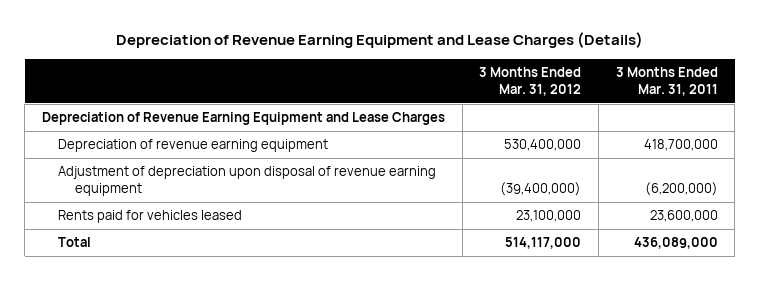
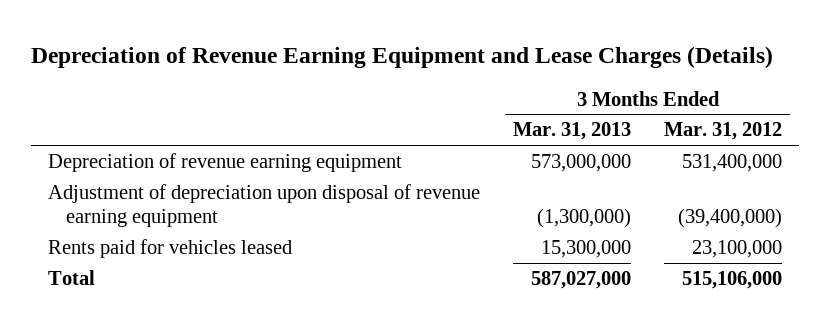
- | 3 Months Ended Mar. 31, 2012 | 3 Months Ended Mar. 31, 2011
+ | 3 Months Ended Mar. 31, 2013 | 3 Months Ended Mar. 31, 2012
- Depreciation of Revenue Earning Equipment and Lease Charges
- Depreciation of revenue earning equipment | 530,400,000 | 418,700,000
+ Depreciation of revenue earning equipment | 573,000,000 | 531,400,000
- Total | 514,117,000 | 436,089,000
+ Total | 587,027,000 | 515,106,000

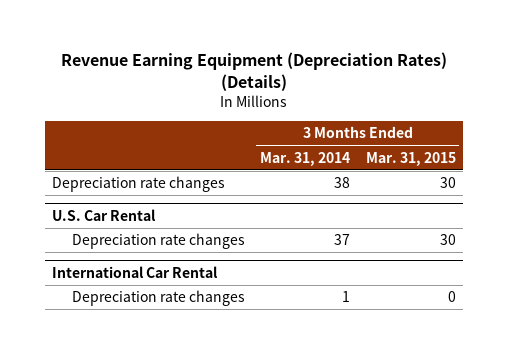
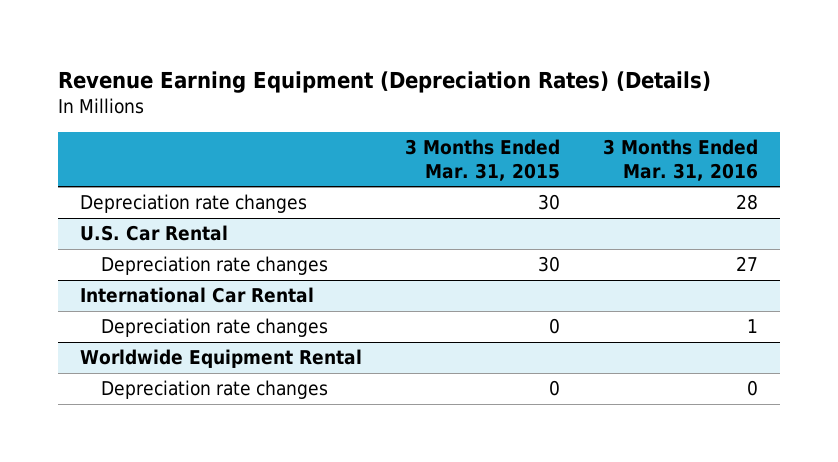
- | 3 Months Ended Mar. 31, 2014 | 3 Months Ended Mar. 31, 2015
+ | 3 Months Ended Mar. 31, 2015 | 3 Months Ended Mar. 31, 2016
+ Worldwide Equipment Rental
+ Depreciation rate changes | 0 | 0

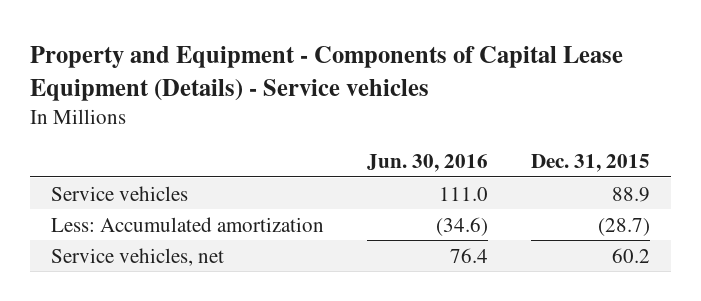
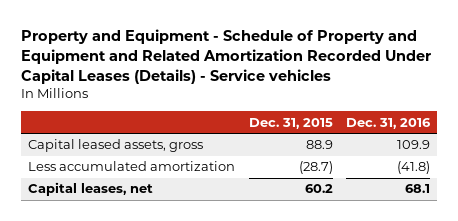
- Property and Equipment - Components of Capital Lease Equipment (Details) - Service vehicles
+ Property and Equipment - Schedule of Property and Equipment and Related Amortization Recorded Under Capital Leases (Details) - Service vehicles
- | Jun. 30, 2016 | Dec. 31, 2015
+ | Dec. 31, 2015 | Dec. 31, 2016
- Service vehicles | 111.0 | 88.9
- Less: Accumulated amortization | (34.6) | (28.7)
- Service vehicles, net | 76.4 | 60.2
+ Capital leased assets, gross | 88.9 | 109.9
+ Less accumulated amortization | (28.7) | (41.8)
+ Capital leases, net | 60.2 | 68.1

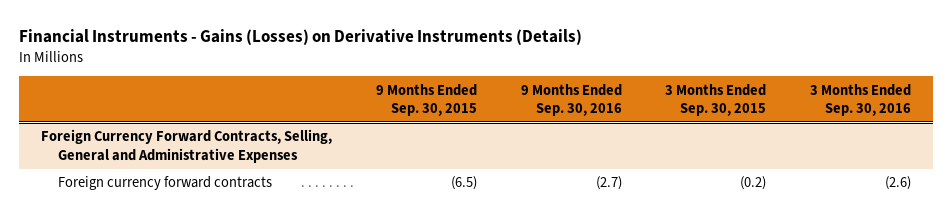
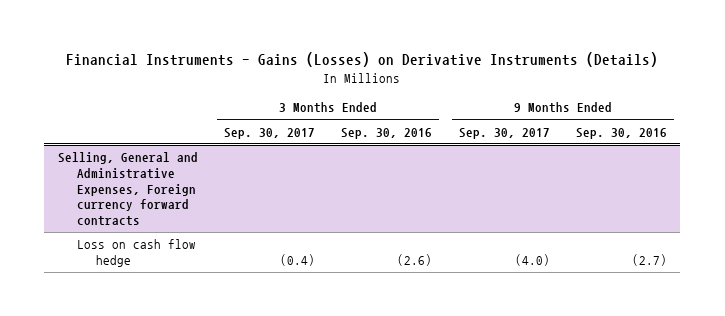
- | 9 Months Ended Sep. 30, 2015 | 9 Months Ended Sep. 30, 2016 | 3 Months Ended Sep. 30, 2015 | 3 Months Ended Sep. 30, 2016
+ | 3 Months Ended Sep. 30, 2017 | 3 Months Ended Sep. 30, 2016 | 9 Months Ended Sep. 30, 2017 | 9 Months Ended Sep. 30, 2016
- Foreign Currency Forward Contracts, Selling, General and Administrative Expenses
- Foreign currency forward contracts | (6.5) | (2.7) | (0.2) | (2.6)
+ Selling, General and Administrative Expenses, Foreign currency forward contracts
+ Loss on cash flow hedge | (0.4) | (2.6) | (4.0) | (2.7)

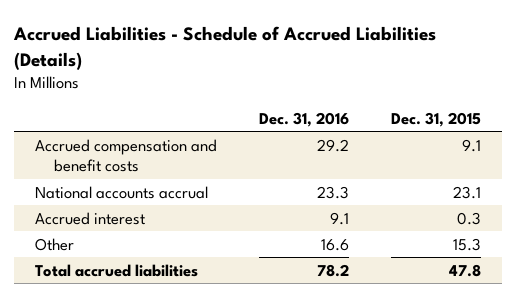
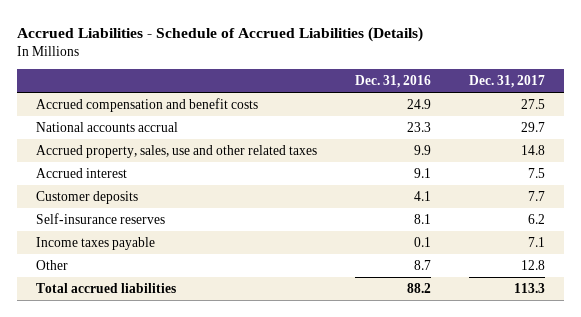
- | Dec. 31, 2016 | Dec. 31, 2015
+ | Dec. 31, 2016 | Dec. 31, 2017
- Accrued compensation and benefit costs | 29.2 | 9.1
+ Accrued compensation and benefit costs | 24.9 | 27.5
+ Accrued property, sales, use and other related taxes | 9.9 | 14.8
- Other | 16.6 | 15.3
- Total accrued liabilities | 78.2 | 47.8
+ Customer deposits | 4.1 | 7.7
+ Self-insurance reserves | 8.1 | 6.2
+ Income taxes payable | 0.1 | 7.1
+ Other | 8.7 | 12.8
+ Total accrued liabilities | 88.2 | 113.3

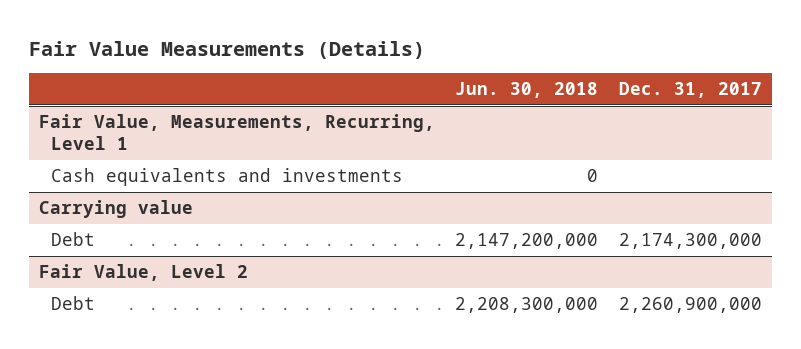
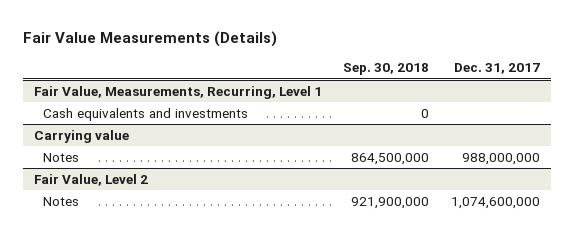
- | Jun. 30, 2018 | Dec. 31, 2017
+ | Sep. 30, 2018 | Dec. 31, 2017
@ Carrying value
- Debt | 2,147,200,000 | 2,174,300,000
+ Notes | 864,500,000 | 988,000,000
@ Fair Value, Level 2
- Debt | 2,208,300,000 | 2,260,900,000
+ Notes | 921,900,000 | 1,074,600,000

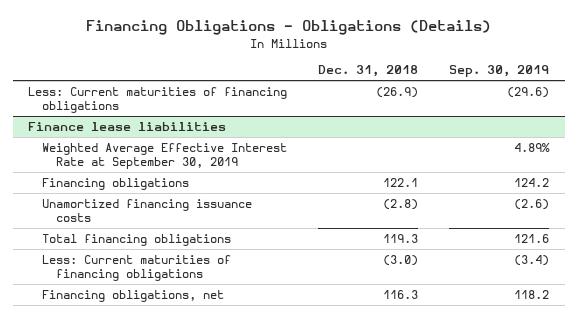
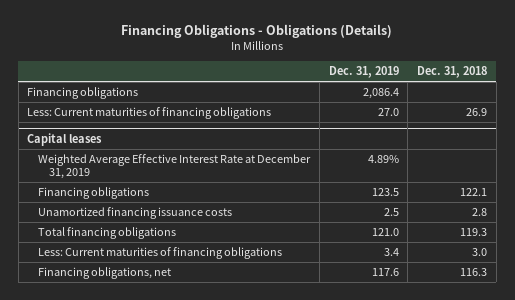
- | Dec. 31, 2018 | Sep. 30, 2019
+ | Dec. 31, 2019 | Dec. 31, 2018
- Less: Current maturities of financing obligations | (26.9) | (29.6)
- Finance lease liabilities
- Weighted Average Effective Interest Rate at September 30, 2019 | | 4.89%
+ Financing obligations | 2,086.4 |
+ Less: Current maturities of financing obligations | 27.0 | 26.9
+ Capital leases
+ Weighted Average Effective Interest Rate at December 31, 2019 | 4.89% |
- Unamortized financing issuance costs | (2.8) | (2.6)
+ Unamortized financing issuance costs | 2.5 | 2.8
- Less: Current maturities of financing obligations | (3.0) | (3.4)
+ Less: Current maturities of financing obligations | 3.4 | 3.0

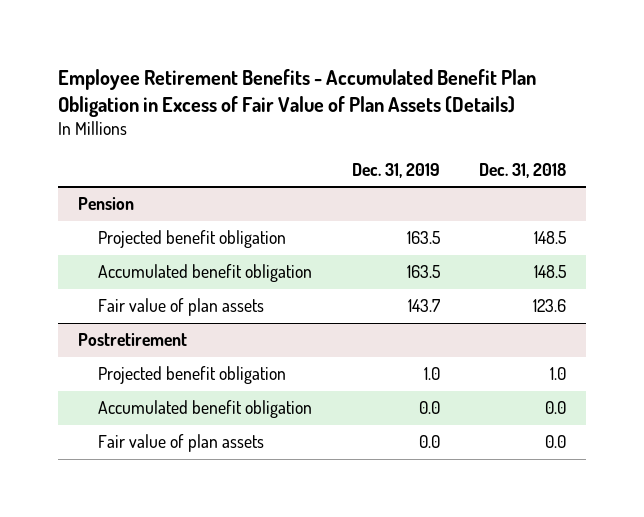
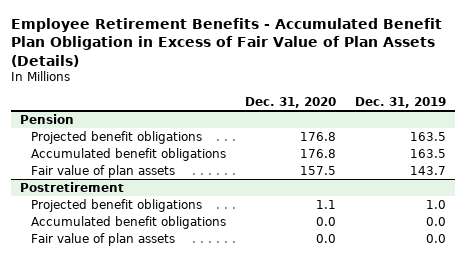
- | Dec. 31, 2019 | Dec. 31, 2018
+ | Dec. 31, 2020 | Dec. 31, 2019
@ Pension
- Projected benefit obligation | 163.5 | 148.5
- Accumulated benefit obligation | 163.5 | 148.5
+ Projected benefit obligations | 176.8 | 163.5
+ Accumulated benefit obligations | 176.8 | 163.5
@ Postretirement
- Projected benefit obligation | 1.0 | 1.0
- Accumulated benefit obligation | 0.0 | 0.0
+ Projected benefit obligations | 1.1 | 1.0
+ Accumulated benefit obligations | 0.0 | 0.0

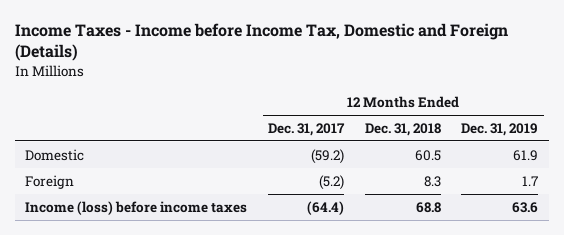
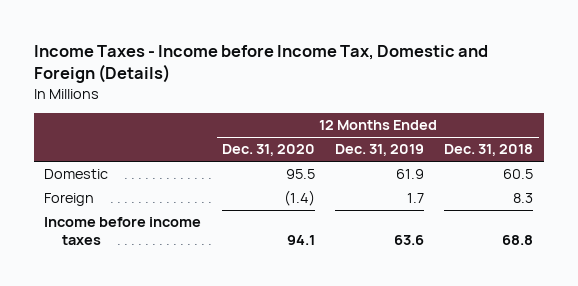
- | 12 Months Ended Dec. 31, 2017 | 12 Months Ended Dec. 31, 2018 | 12 Months Ended Dec. 31, 2019
+ | 12 Months Ended Dec. 31, 2020 | 12 Months Ended Dec. 31, 2019 | 12 Months Ended Dec. 31, 2018
- Income (loss) before income taxes | (64.4) | 68.8 | 63.6
+ Income before income taxes | 94.1 | 63.6 | 68.8

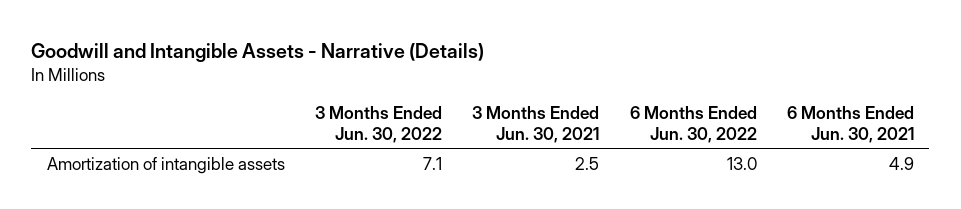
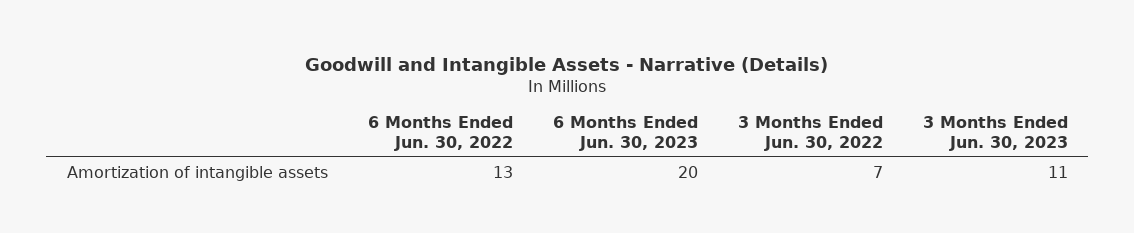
- | 3 Months Ended Jun. 30, 2022 | 3 Months Ended Jun. 30, 2021 | 6 Months Ended Jun. 30, 2022 | 6 Months Ended Jun. 30, 2021
+ | 6 Months Ended Jun. 30, 2022 | 6 Months Ended Jun. 30, 2023 | 3 Months Ended Jun. 30, 2022 | 3 Months Ended Jun. 30, 2023
- Amortization of intangible assets | 7.1 | 2.5 | 13.0 | 4.9
+ Amortization of intangible assets | 13 | 20 | 7 | 11

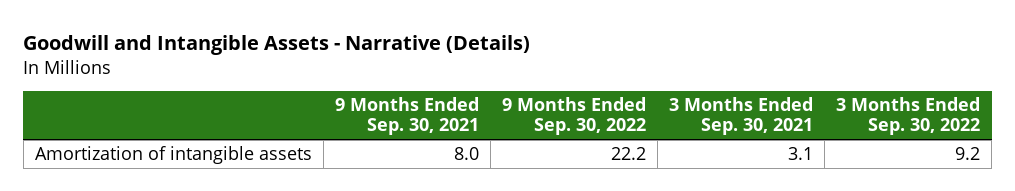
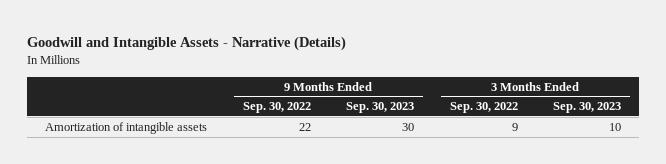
- | 9 Months Ended Sep. 30, 2021 | 9 Months Ended Sep. 30, 2022 | 3 Months Ended Sep. 30, 2021 | 3 Months Ended Sep. 30, 2022
+ | 9 Months Ended Sep. 30, 2022 | 9 Months Ended Sep. 30, 2023 | 3 Months Ended Sep. 30, 2022 | 3 Months Ended Sep. 30, 2023
- Amortization of intangible assets | 8.0 | 22.2 | 3.1 | 9.2
+ Amortization of intangible assets | 22 | 30 | 9 | 10

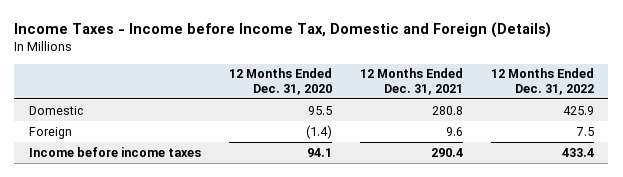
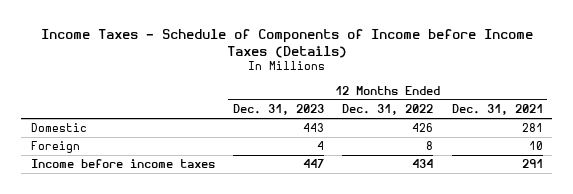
- Income Taxes - Income before Income Tax, Domestic and Foreign (Details)
+ Income Taxes - Schedule of Components of Income before Income Taxes (Details)
- | 12 Months Ended Dec. 31, 2020 | 12 Months Ended Dec. 31, 2021 | 12 Months Ended Dec. 31, 2022
+ | 12 Months Ended Dec. 31, 2023 | 12 Months Ended Dec. 31, 2022 | 12 Months Ended Dec. 31, 2021
- Domestic | 95.5 | 280.8 | 425.9
- Foreign | (1.4) | 9.6 | 7.5
- Income before income taxes | 94.1 | 290.4 | 433.4
+ Domestic | 443 | 426 | 281
+ Foreign | 4 | 8 | 10
+ Income before income taxes | 447 | 434 | 291

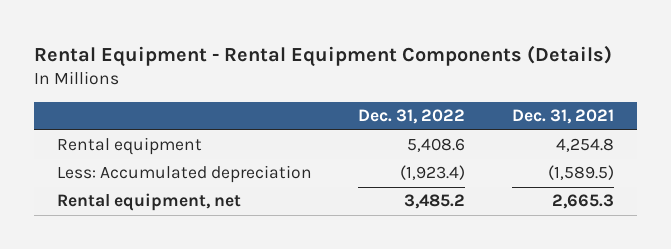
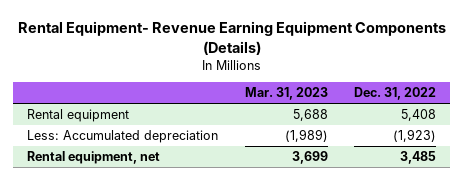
- Rental Equipment - Rental Equipment Components (Details)
+ Rental Equipment- Revenue Earning Equipment Components (Details)
- | Dec. 31, 2022 | Dec. 31, 2021
+ | Mar. 31, 2023 | Dec. 31, 2022
- Rental equipment | 5,408.6 | 4,254.8
- Less: Accumulated depreciation | (1,923.4) | (1,589.5)
- Rental equipment, net | 3,485.2 | 2,665.3
+ Rental equipment | 5,688 | 5,408
+ Less: Accumulated depreciation | (1,989) | (1,923)
+ Rental equipment, net | 3,699 | 3,485

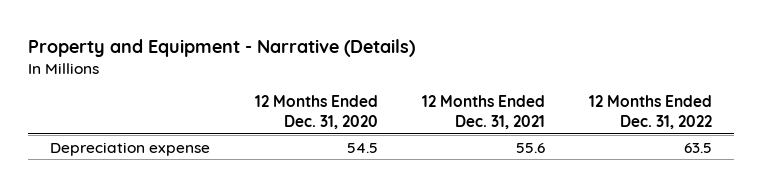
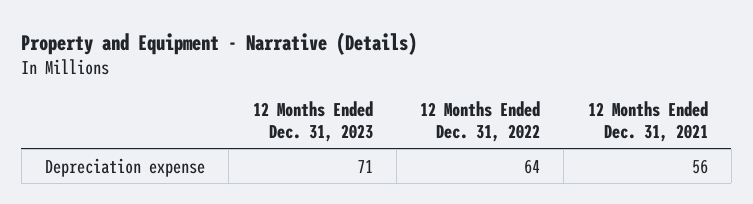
- | 12 Months Ended Dec. 31, 2020 | 12 Months Ended Dec. 31, 2021 | 12 Months Ended Dec. 31, 2022
+ | 12 Months Ended Dec. 31, 2023 | 12 Months Ended Dec. 31, 2022 | 12 Months Ended Dec. 31, 2021
- Depreciation expense | 54.5 | 55.6 | 63.5
+ Depreciation expense | 71 | 64 | 56

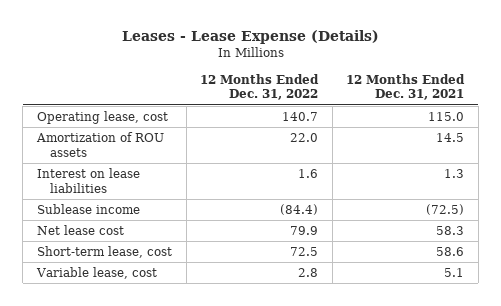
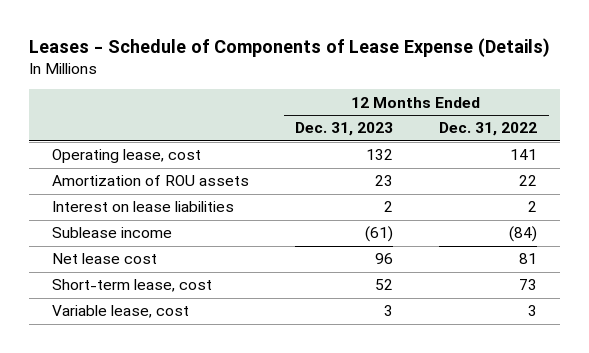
- Leases - Lease Expense (Details)
+ Leases - Schedule of Components of Lease Expense (Details)
- | 12 Months Ended Dec. 31, 2022 | 12 Months Ended Dec. 31, 2021
+ | 12 Months Ended Dec. 31, 2023 | 12 Months Ended Dec. 31, 2022
- Operating lease, cost | 140.7 | 115.0
- Amortization of ROU assets | 22.0 | 14.5
- Interest on lease liabilities | 1.6 | 1.3
- Sublease income | (84.4) | (72.5)
- Net lease cost | 79.9 | 58.3
- Short-term lease, cost | 72.5 | 58.6
- Variable lease, cost | 2.8 | 5.1
+ Operating lease, cost | 132 | 141
+ Amortization of ROU assets | 23 | 22
+ Interest on lease liabilities | 2 | 2
+ Sublease income | (61) | (84)
+ Net lease cost | 96 | 81
+ Short-term lease, cost | 52 | 73
+ Variable lease, cost | 3 | 3

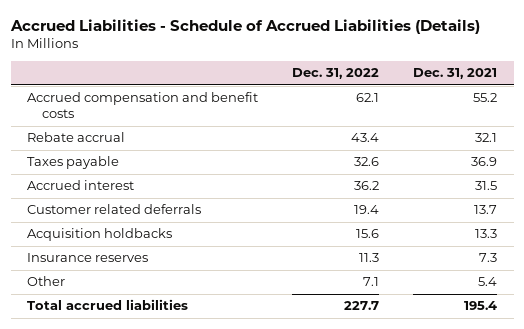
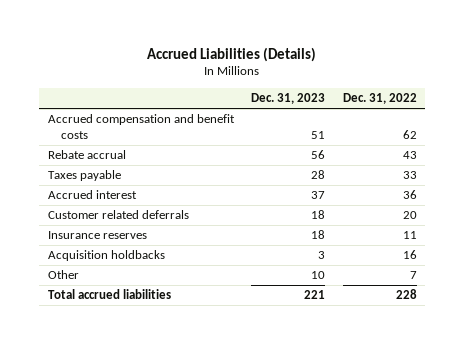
- Accrued Liabilities - Schedule of Accrued Liabilities (Details)
+ Accrued Liabilities (Details)
- | Dec. 31, 2022 | Dec. 31, 2021
+ | Dec. 31, 2023 | Dec. 31, 2022
- Accrued compensation and benefit costs | 62.1 | 55.2
- Rebate accrual | 43.4 | 32.1
- Taxes payable | 32.6 | 36.9
- Accrued interest | 36.2 | 31.5
- Customer related deferrals | 19.4 | 13.7
- Acquisition holdbacks | 15.6 | 13.3
- Insurance reserves | 11.3 | 7.3
- Other | 7.1 | 5.4
- Total accrued liabilities | 227.7 | 195.4
+ Accrued compensation and benefit costs | 51 | 62
+ Rebate accrual | 56 | 43
+ Taxes payable | 28 | 33
+ Accrued interest | 37 | 36
+ Customer related deferrals | 18 | 20
+ Insurance reserves | 18 | 11
+ Acquisition holdbacks | 3 | 16
+ Other | 10 | 7
+ Total accrued liabilities | 221 | 228

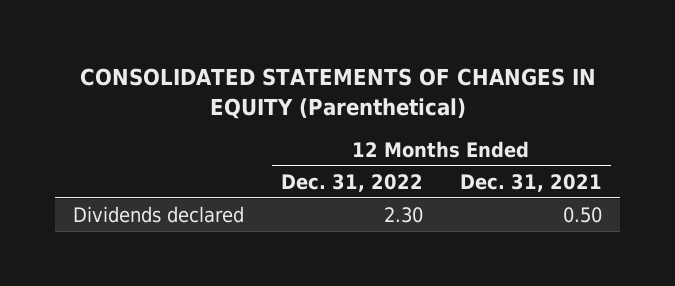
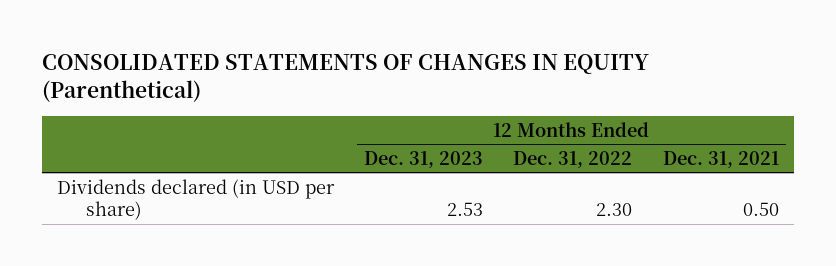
- | 12 Months Ended Dec. 31, 2022 | 12 Months Ended Dec. 31, 2021
+ | 12 Months Ended Dec. 31, 2023 | 12 Months Ended Dec. 31, 2022 | 12 Months Ended Dec. 31, 2021
- Dividends declared | 2.30 | 0.50
+ Dividends declared (in USD per share) | 2.53 | 2.30 | 0.50

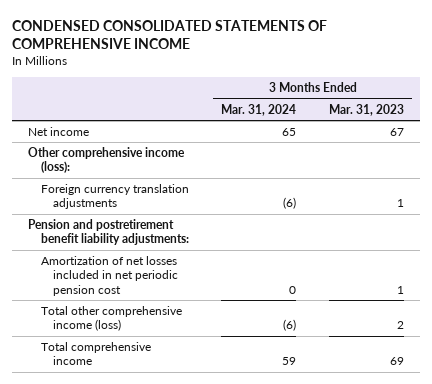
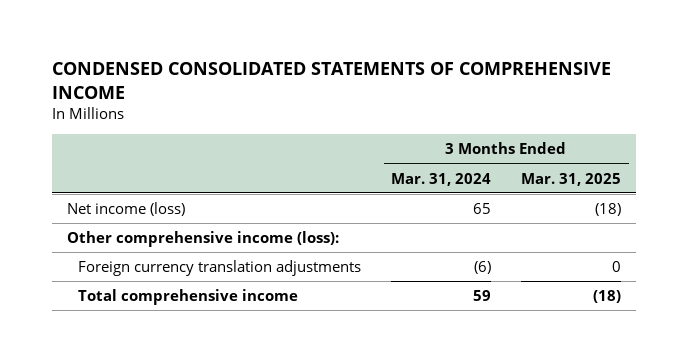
- | 3 Months Ended Mar. 31, 2024 | 3 Months Ended Mar. 31, 2023
+ | 3 Months Ended Mar. 31, 2024 | 3 Months Ended Mar. 31, 2025
- Net income | 65 | 67
+ Net income (loss) | 65 | (18)
- Pension and postretirement benefit liability adjustments:
- Amortization of net losses included in net periodic pension cost | 0 | 1
- Total other comprehensive income (loss) | (6) | 2

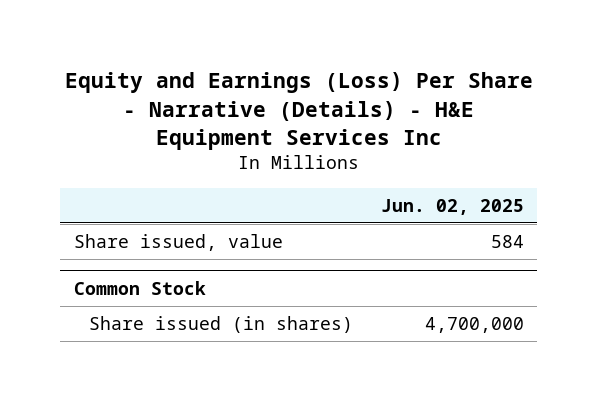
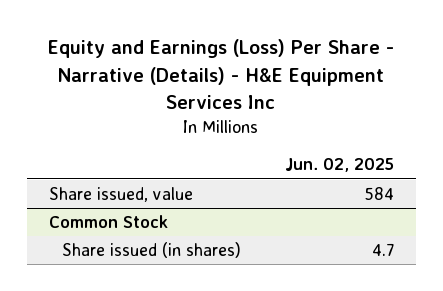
@ Common Stock
- Share issued (in shares) | 4,700,000
+ Share issued (in shares) | 4.7

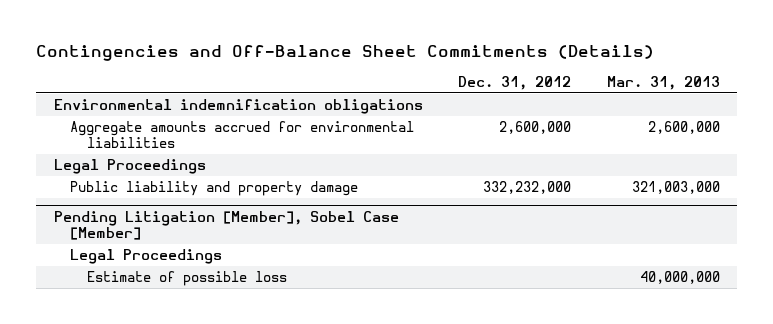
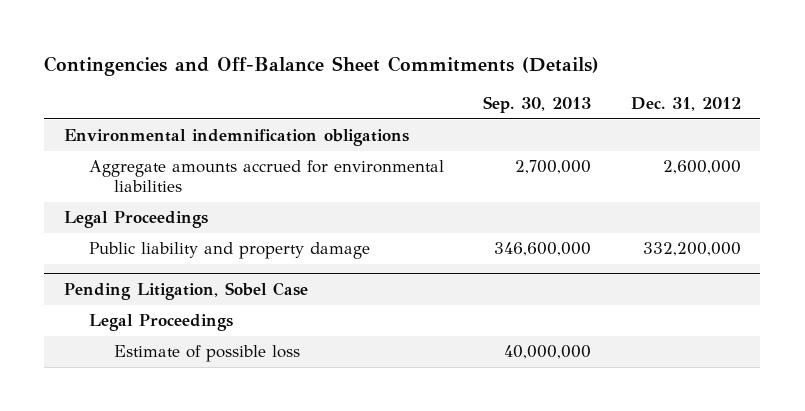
- | Dec. 31, 2012 | Mar. 31, 2013
+ | Sep. 30, 2013 | Dec. 31, 2012
- Public liability and property damage | 332,232,000 | 321,003,000
- Pending Litigation [Member], Sobel Case [Member]
+ Public liability and property damage | 346,600,000 | 332,200,000
+ Pending Litigation, Sobel Case

